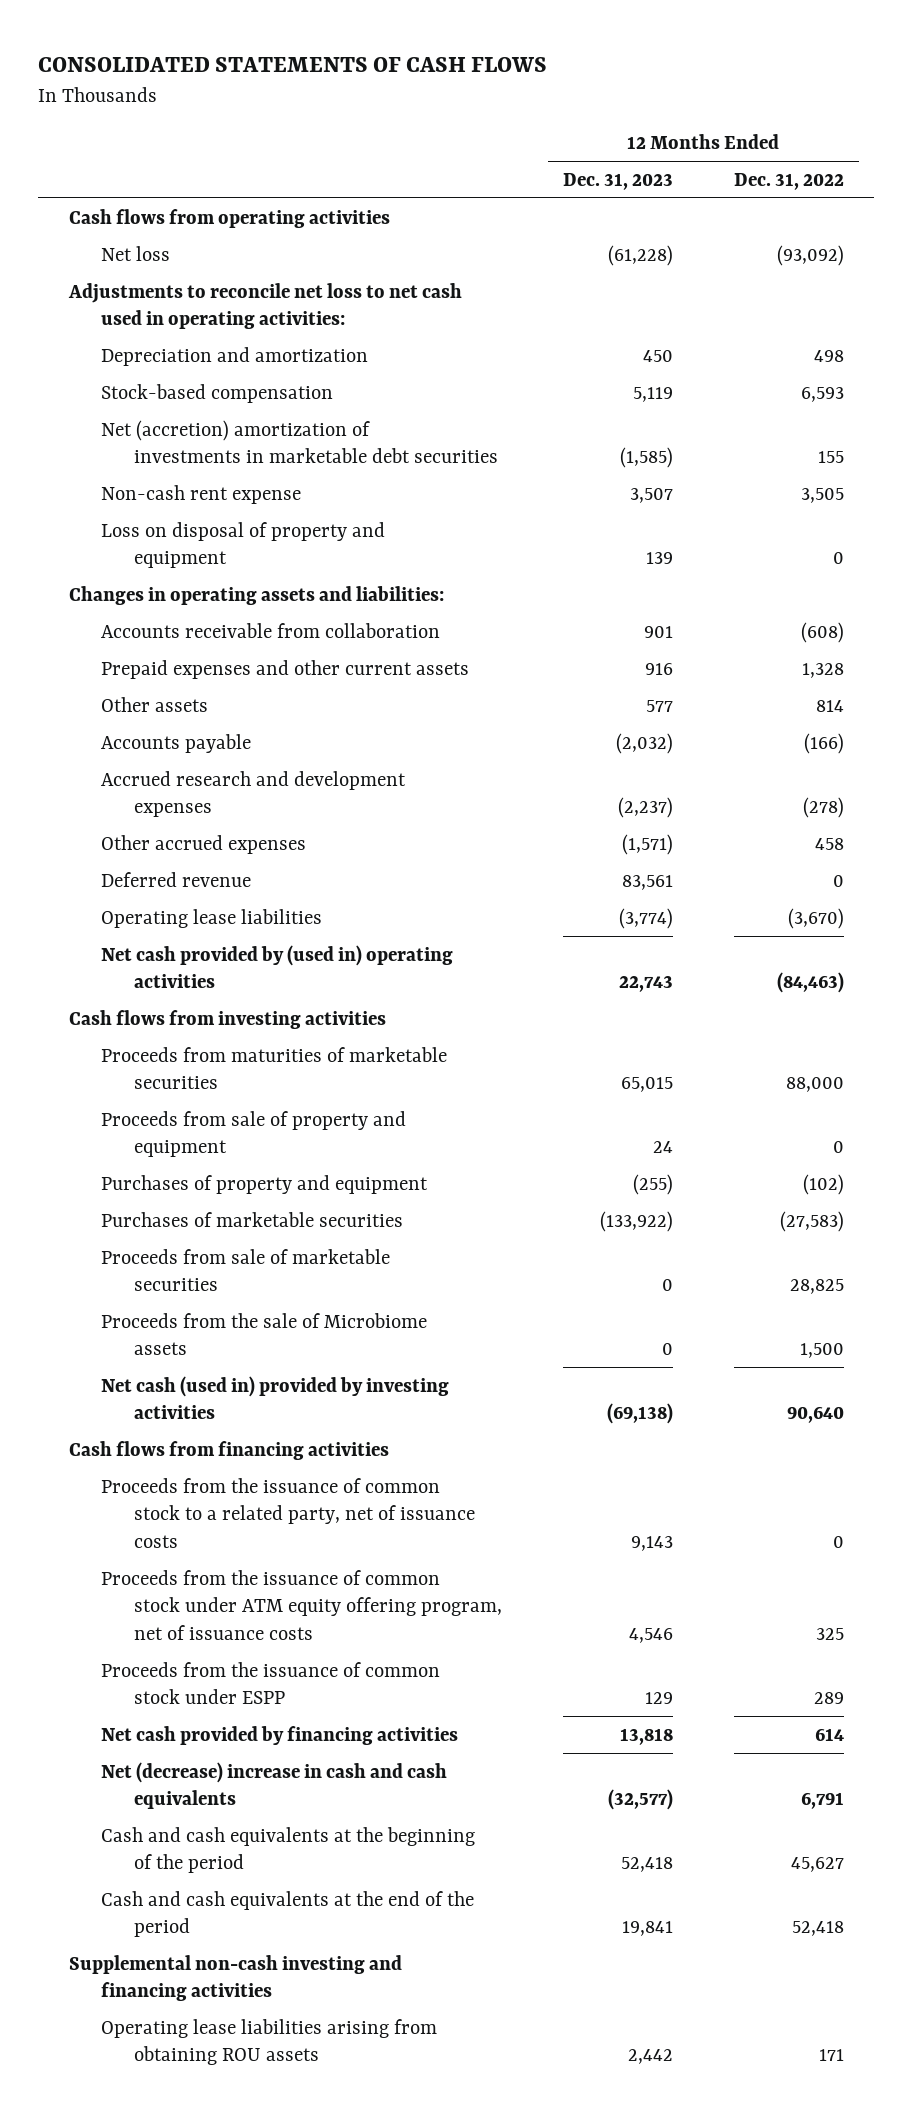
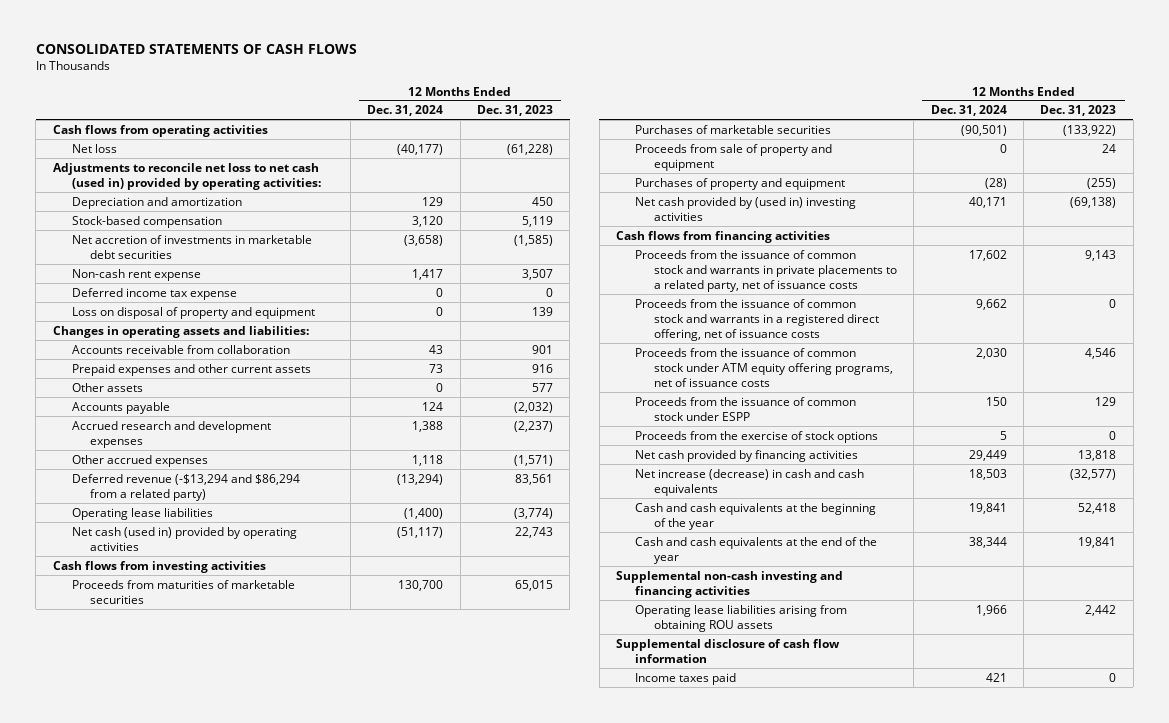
- | 12 Months Ended Dec. 31, 2023 | 12 Months Ended Dec. 31, 2022
+ | 12 Months Ended Dec. 31, 2024 | 12 Months Ended Dec. 31, 2023
- Adjustments to reconcile net loss to net cash used in operating activities:
+ Adjustments to reconcile net loss to net cash (used in) provided by operating activities:
- Net (accretion) amortization of investments in marketable debt securities | (1,585) | 155
+ Net accretion of investments in marketable debt securities | (3,658) | (1,585)
+ Deferred income tax expense | 0 | 0
- Deferred revenue | 83,561 | 0
+ Deferred revenue (-$13,294 and $86,294 from a related party) | (13,294) | 83,561
- Net cash provided by (used in) operating activities | 22,743 | (84,463)
+ Net cash (used in) provided by operating activities | (51,117) | 22,743
moved up: Purchases of marketable securities | (90,501) | (133,922)
- Proceeds from sale of marketable securities | 0 | 28,825
- Proceeds from the sale of Microbiome assets | 0 | 1,500
- Net cash (used in) provided by investing activities | (69,138) | 90,640
+ Net cash provided by (used in) investing activities | 40,171 | (69,138)
- Proceeds from the issuance of common stock to a related party, net of issuance costs | 9,143 | 0
- Proceeds from the issuance of common stock under ATM equity offering program, net of issuance costs | 4,546 | 325
+ Proceeds from the issuance of common stock and warrants in private placements to a related party, net of issuance costs | 17,602 | 9,143
+ Proceeds from the issuance of common stock and warrants in a registered direct offering, net of issuance costs | 9,662 | 0
+ Proceeds from the issuance of common stock under ATM equity offering programs, net of issuance costs | 2,030 | 4,546
+ Proceeds from the exercise of stock options | 5 | 0
- Net (decrease) increase in cash and cash equivalents | (32,577) | 6,791
- Cash and cash equivalents at the beginning of the period | 52,418 | 45,627
- Cash and cash equivalents at the end of the period | 19,841 | 52,418
+ Net increase (decrease) in cash and cash equivalents | 18,503 | (32,577)
+ Cash and cash equivalents at the beginning of the year | 19,841 | 52,418
+ Cash and cash equivalents at the end of the year | 38,344 | 19,841
+ Supplemental disclosure of cash flow information
+ Income taxes paid | 421 | 0

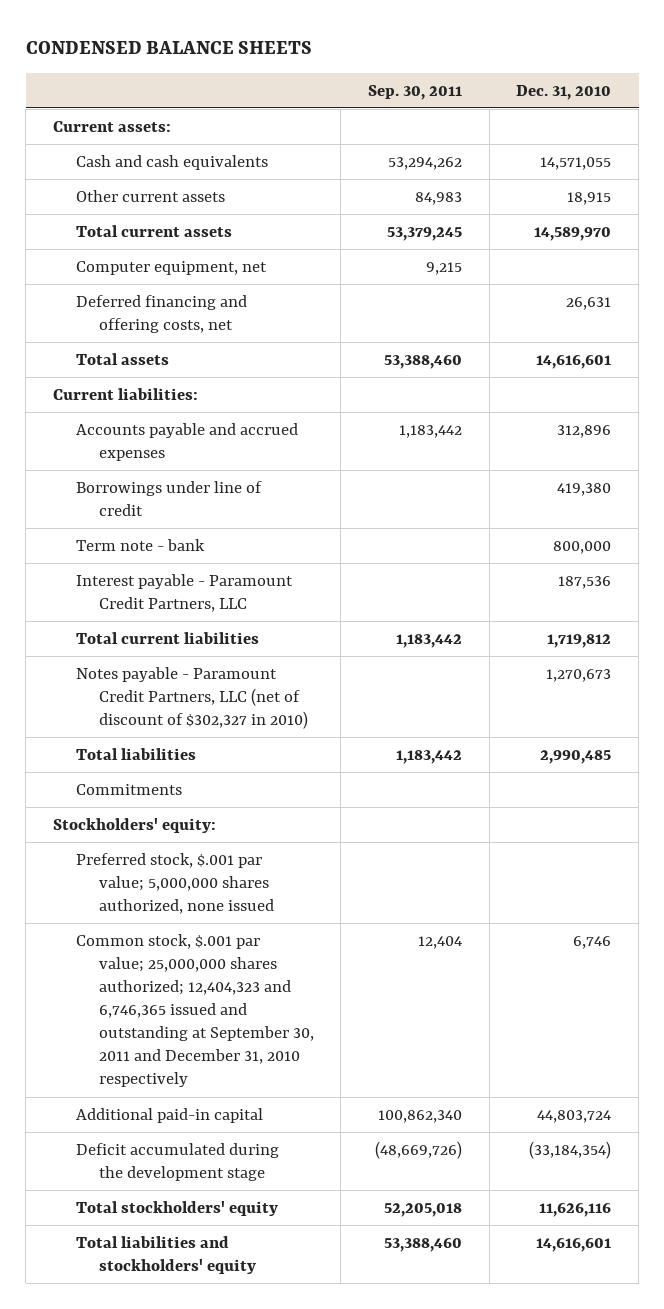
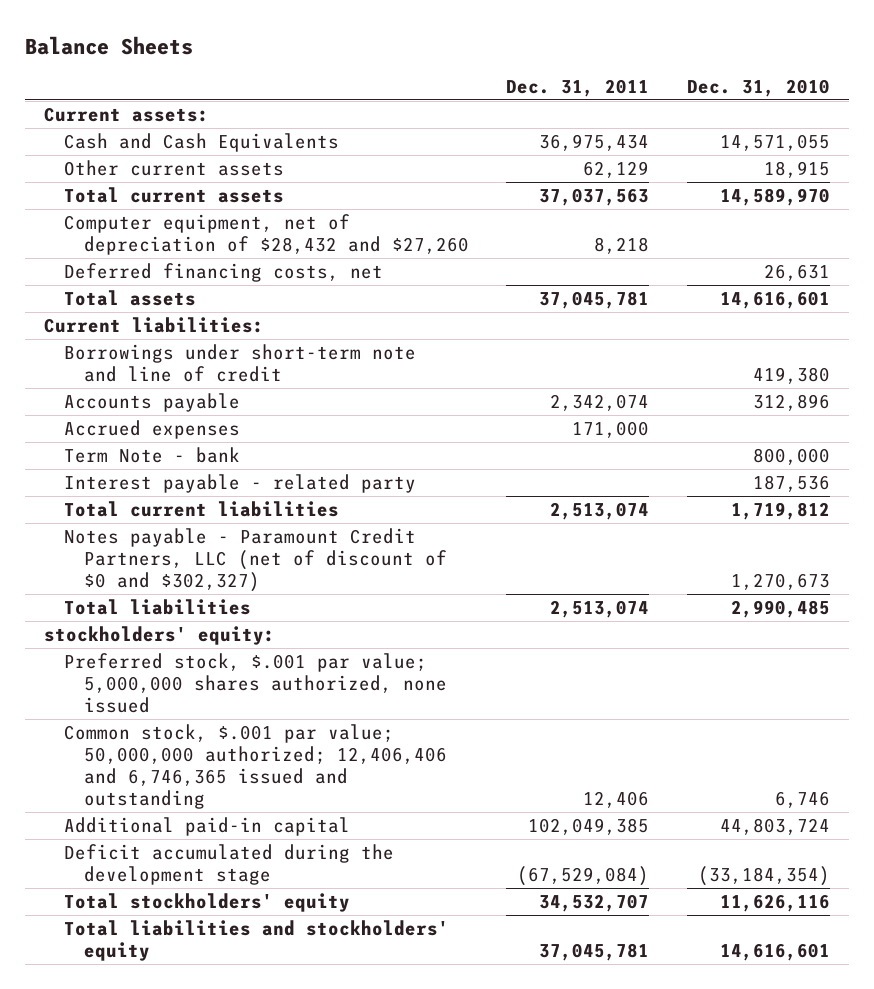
- CONDENSED BALANCE SHEETS
+ Balance Sheets
- | Sep. 30, 2011 | Dec. 31, 2010
+ | Dec. 31, 2011 | Dec. 31, 2010
- Cash and cash equivalents | 53,294,262 | 14,571,055
+ Cash and Cash Equivalents | 36,975,434 | 14,571,055
- Computer equipment, net | 9,215 |
- Deferred financing and offering costs, net | | 26,631
+ Computer equipment, net of depreciation of $28,432 and $27,260 | 8,218 |
+ Deferred financing costs, net | | 26,631
- Accounts payable and accrued expenses | 1,183,442 | 312,896
- Borrowings under line of credit | | 419,380
- Term note - bank | | 800,000
- Interest payable - Paramount Credit Partners, LLC | | 187,536
+ Borrowings under short-term note and line of credit | | 419,380
+ Accounts payable | 2,342,074 | 312,896
+ Accrued expenses | 171,000 |
+ Term Note - bank | | 800,000
+ Interest payable - related party | | 187,536
- Notes payable - Paramount Credit Partners, LLC (net of discount of $302,327 in 2010) | | 1,270,673
+ Notes payable - Paramount Credit Partners, LLC (net of discount of $0 and $302,327) | | 1,270,673
- Commitments
- Stockholders' equity:
+ stockholders' equity:
- Common stock, $.001 par value; 25,000,000 shares authorized; 12,404,323 and 6,746,365 issued and outstanding at September 30, 2011 and December 31, 2010 respectively | 12,404 | 6,746
+ Common stock, $.001 par value; 50,000,000 authorized; 12,406,406 and 6,746,365 issued and outstanding | 12,406 | 6,746

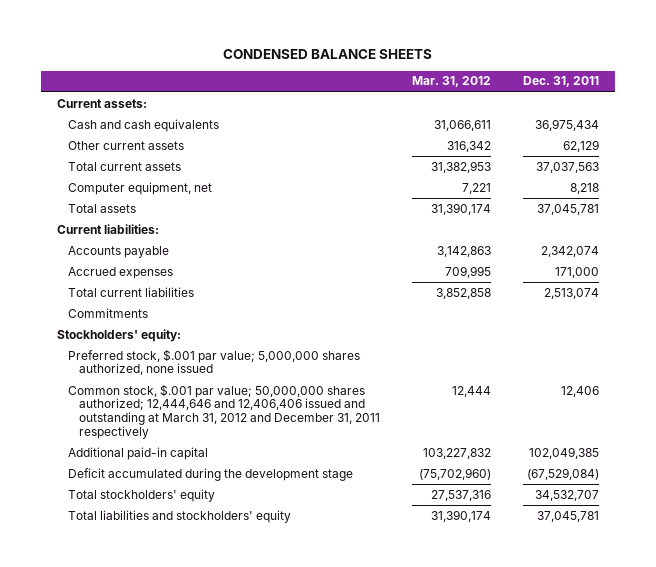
- Balance Sheets
+ CONDENSED BALANCE SHEETS
- | Dec. 31, 2011 | Dec. 31, 2010
+ | Mar. 31, 2012 | Dec. 31, 2011
- Cash and Cash Equivalents | 36,975,434 | 14,571,055
+ Cash and cash equivalents | 31,066,611 | 36,975,434
- Computer equipment, net of depreciation of $28,432 and $27,260 | 8,218 |
- Deferred financing costs, net | | 26,631
+ Computer equipment, net | 7,221 | 8,218
- Borrowings under short-term note and line of credit | | 419,380
- Term Note - bank | | 800,000
- Interest payable - related party | | 187,536
- Notes payable - Paramount Credit Partners, LLC (net of discount of $0 and $302,327) | | 1,270,673
- Total liabilities | 2,513,074 | 2,990,485
- stockholders' equity:
+ Commitments
+ Stockholders' equity:
- Common stock, $.001 par value; 50,000,000 authorized; 12,406,406 and 6,746,365 issued and outstanding | 12,406 | 6,746
+ Common stock, $.001 par value; 50,000,000 shares authorized; 12,444,646 and 12,406,406 issued and outstanding at March 31, 2012 and December 31, 2011 respectively | 12,444 | 12,406

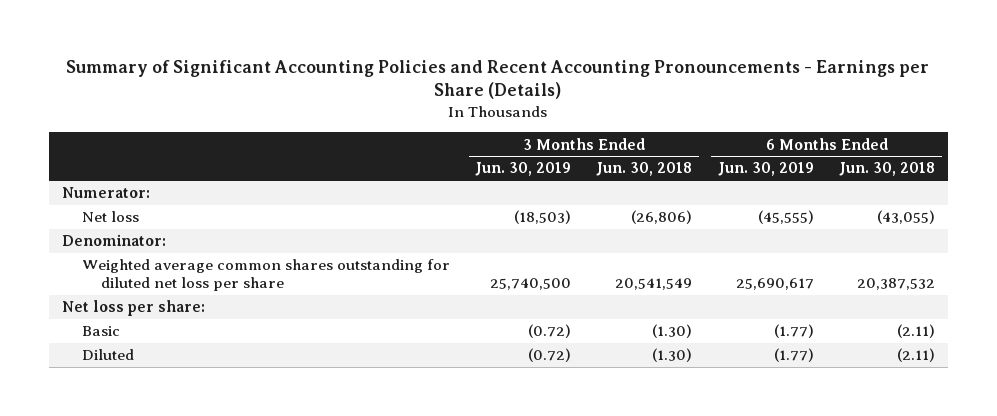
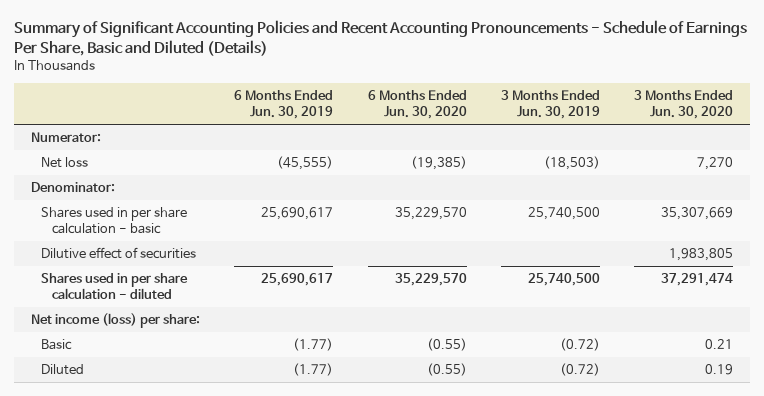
- Summary of Significant Accounting Policies and Recent Accounting Pronouncements - Earnings per Share (Details)
+ Summary of Significant Accounting Policies and Recent Accounting Pronouncements - Schedule of Earnings Per Share, Basic and Diluted (Details)
- | 3 Months Ended Jun. 30, 2019 | 3 Months Ended Jun. 30, 2018 | 6 Months Ended Jun. 30, 2019 | 6 Months Ended Jun. 30, 2018
+ | 6 Months Ended Jun. 30, 2019 | 6 Months Ended Jun. 30, 2020 | 3 Months Ended Jun. 30, 2019 | 3 Months Ended Jun. 30, 2020
- Weighted average common shares outstanding for diluted net loss per share | 25,740,500 | 20,541,549 | 25,690,617 | 20,387,532
- Net loss per share:
+ Shares used in per share calculation - basic | 25,690,617 | 35,229,570 | 25,740,500 | 35,307,669
+ Dilutive effect of securities | | | | 1,983,805
+ Shares used in per share calculation - diluted | 25,690,617 | 35,229,570 | 25,740,500 | 37,291,474
+ Net income (loss) per share:

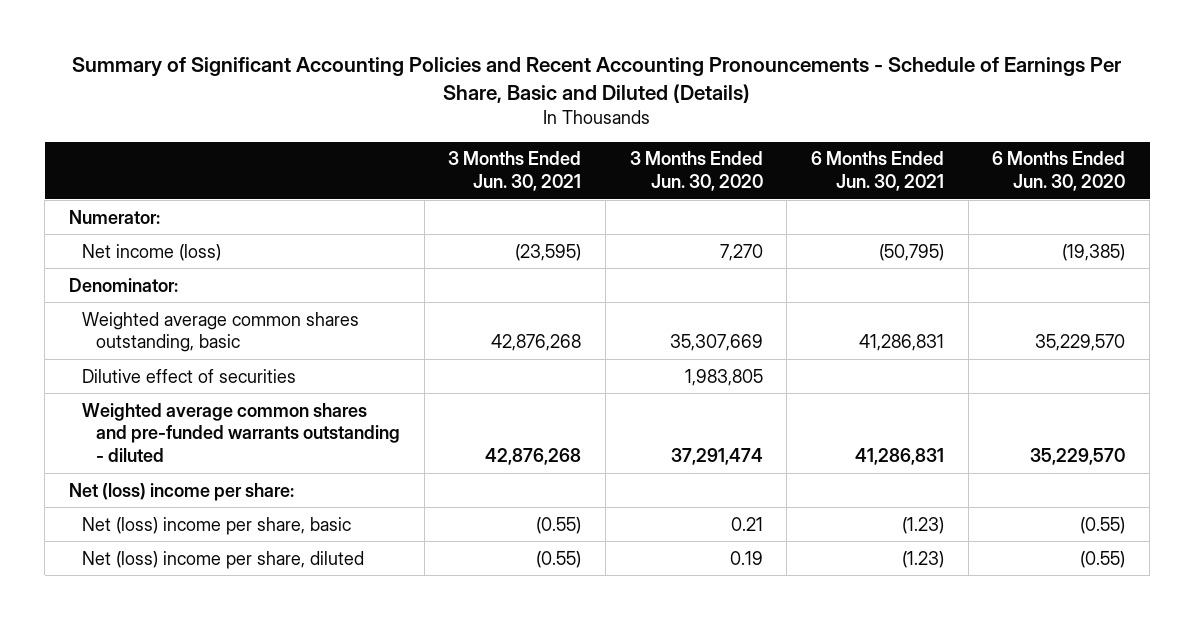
- | 6 Months Ended Jun. 30, 2019 | 6 Months Ended Jun. 30, 2020 | 3 Months Ended Jun. 30, 2019 | 3 Months Ended Jun. 30, 2020
+ | 3 Months Ended Jun. 30, 2021 | 3 Months Ended Jun. 30, 2020 | 6 Months Ended Jun. 30, 2021 | 6 Months Ended Jun. 30, 2020
- Net loss | (45,555) | (19,385) | (18,503) | 7,270
+ Net income (loss) | (23,595) | 7,270 | (50,795) | (19,385)
- Shares used in per share calculation - basic | 25,690,617 | 35,229,570 | 25,740,500 | 35,307,669
+ Weighted average common shares outstanding, basic | 42,876,268 | 35,307,669 | 41,286,831 | 35,229,570
- Shares used in per share calculation - diluted | 25,690,617 | 35,229,570 | 25,740,500 | 37,291,474
- Net income (loss) per share:
- Basic | (1.77) | (0.55) | (0.72) | 0.21
- Diluted | (1.77) | (0.55) | (0.72) | 0.19
+ Weighted average common shares and pre-funded warrants outstanding - diluted | 42,876,268 | 37,291,474 | 41,286,831 | 35,229,570
+ Net (loss) income per share:
+ Net (loss) income per share, basic | (0.55) | 0.21 | (1.23) | (0.55)
+ Net (loss) income per share, diluted | (0.55) | 0.19 | (1.23) | (0.55)

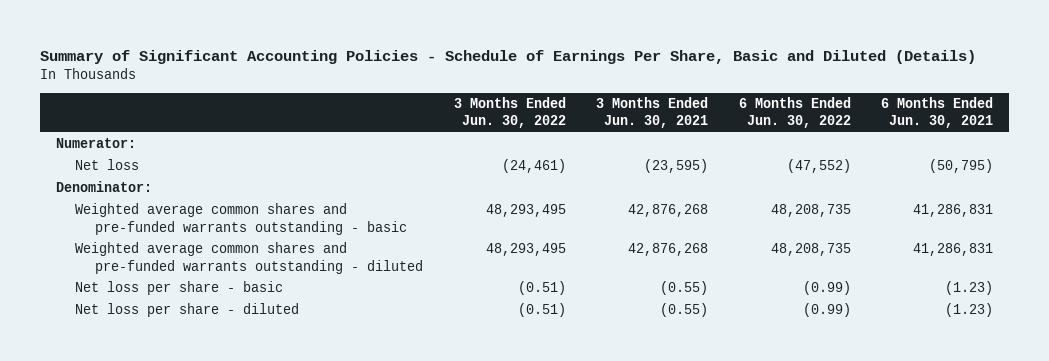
- Summary of Significant Accounting Policies and Recent Accounting Pronouncements - Schedule of Earnings Per Share, Basic and Diluted (Details)
+ Summary of Significant Accounting Policies - Schedule of Earnings Per Share, Basic and Diluted (Details)
- | 3 Months Ended Jun. 30, 2021 | 3 Months Ended Jun. 30, 2020 | 6 Months Ended Jun. 30, 2021 | 6 Months Ended Jun. 30, 2020
+ | 3 Months Ended Jun. 30, 2022 | 3 Months Ended Jun. 30, 2021 | 6 Months Ended Jun. 30, 2022 | 6 Months Ended Jun. 30, 2021
- Net income (loss) | (23,595) | 7,270 | (50,795) | (19,385)
+ Net loss | (24,461) | (23,595) | (47,552) | (50,795)
- Weighted average common shares outstanding, basic | 42,876,268 | 35,307,669 | 41,286,831 | 35,229,570
- Dilutive effect of securities | | 1,983,805 | |
+ Weighted average common shares and pre-funded warrants outstanding - basic | 48,293,495 | 42,876,268 | 48,208,735 | 41,286,831
- Net (loss) income per share:
- Net (loss) income per share, basic | (0.55) | 0.21 | (1.23) | (0.55)
- Net (loss) income per share, diluted | (0.55) | 0.19 | (1.23) | (0.55)
+ Net loss per share - basic | (0.51) | (0.55) | (0.99) | (1.23)
+ Net loss per share - diluted | (0.51) | (0.55) | (0.99) | (1.23)

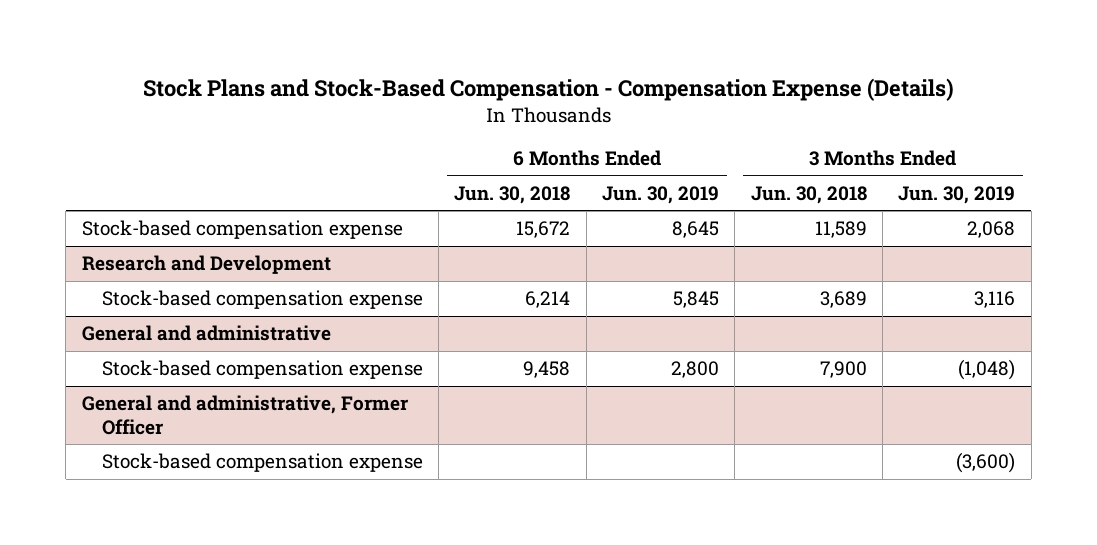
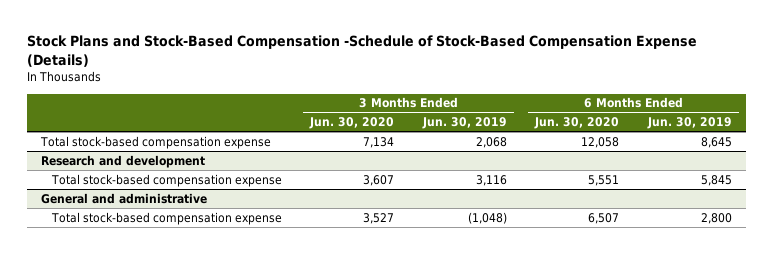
- Stock Plans and Stock-Based Compensation - Compensation Expense (Details)
+ Stock Plans and Stock-Based Compensation -Schedule of Stock-Based Compensation Expense (Details)
- | 6 Months Ended Jun. 30, 2018 | 6 Months Ended Jun. 30, 2019 | 3 Months Ended Jun. 30, 2018 | 3 Months Ended Jun. 30, 2019
+ | 3 Months Ended Jun. 30, 2020 | 3 Months Ended Jun. 30, 2019 | 6 Months Ended Jun. 30, 2020 | 6 Months Ended Jun. 30, 2019
- Stock-based compensation expense | 15,672 | 8,645 | 11,589 | 2,068
- Research and Development
- Stock-based compensation expense | 6,214 | 5,845 | 3,689 | 3,116
+ Total stock-based compensation expense | 7,134 | 2,068 | 12,058 | 8,645
+ Research and development
+ Total stock-based compensation expense | 3,607 | 3,116 | 5,551 | 5,845
@ General and administrative
- Stock-based compensation expense | 9,458 | 2,800 | 7,900 | (1,048)
- General and administrative, Former Officer
- Stock-based compensation expense | | | | (3,600)
@ General and administrative
+ Total stock-based compensation expense | 3,527 | (1,048) | 6,507 | 2,800

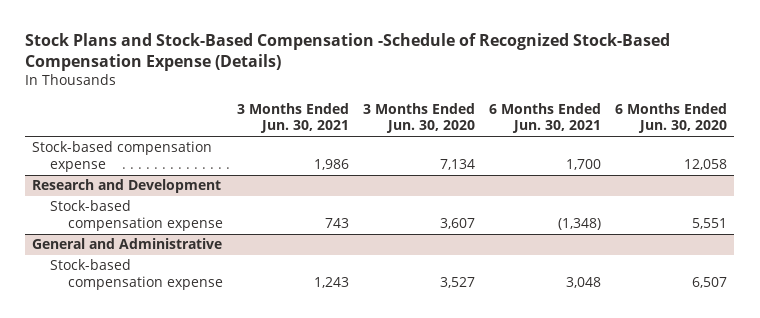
- Stock Plans and Stock-Based Compensation -Schedule of Stock-Based Compensation Expense (Details)
+ Stock Plans and Stock-Based Compensation -Schedule of Recognized Stock-Based Compensation Expense (Details)
- | 3 Months Ended Jun. 30, 2020 | 3 Months Ended Jun. 30, 2019 | 6 Months Ended Jun. 30, 2020 | 6 Months Ended Jun. 30, 2019
+ | 3 Months Ended Jun. 30, 2021 | 3 Months Ended Jun. 30, 2020 | 6 Months Ended Jun. 30, 2021 | 6 Months Ended Jun. 30, 2020
- Total stock-based compensation expense | 7,134 | 2,068 | 12,058 | 8,645
- Research and development
- Total stock-based compensation expense | 3,607 | 3,116 | 5,551 | 5,845
- General and administrative
- Total stock-based compensation expense | 3,527 | (1,048) | 6,507 | 2,800
+ Stock-based compensation expense | 1,986 | 7,134 | 1,700 | 12,058
+ Research and Development
+ Stock-based compensation expense | 743 | 3,607 | (1,348) | 5,551
+ General and Administrative
+ Stock-based compensation expense | 1,243 | 3,527 | 3,048 | 6,507

